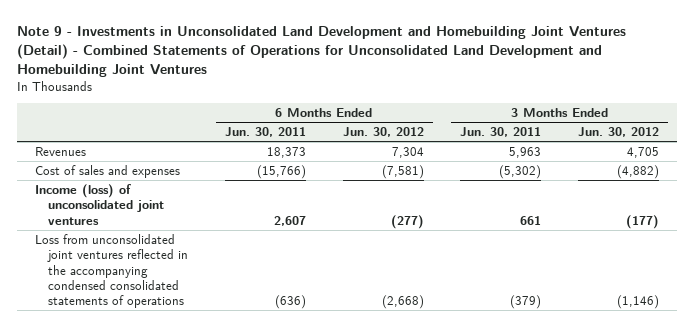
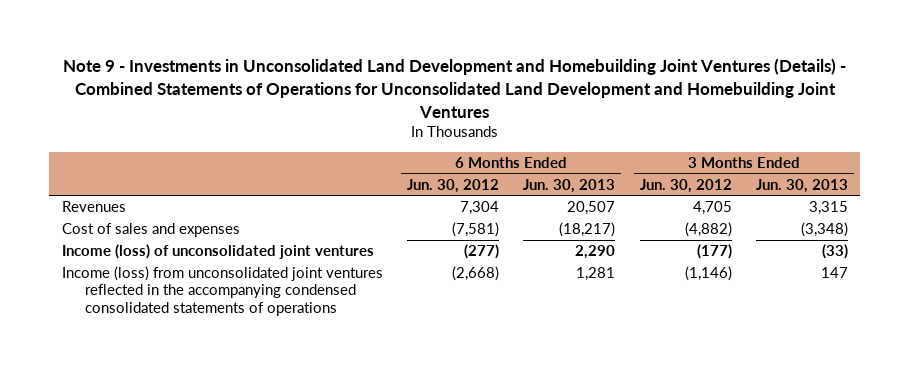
- Note 9 - Investments in Unconsolidated Land Development and Homebuilding Joint Ventures (Detail) - Combined Statements of Operations for Unconsolidated Land Development and Homebuilding Joint Ventures
+ Note 9 - Investments in Unconsolidated Land Development and Homebuilding Joint Ventures (Details) - Combined Statements of Operations for Unconsolidated Land Development and Homebuilding Joint Ventures
- | 6 Months Ended Jun. 30, 2011 | 6 Months Ended Jun. 30, 2012 | 3 Months Ended Jun. 30, 2011 | 3 Months Ended Jun. 30, 2012
+ | 6 Months Ended Jun. 30, 2012 | 6 Months Ended Jun. 30, 2013 | 3 Months Ended Jun. 30, 2012 | 3 Months Ended Jun. 30, 2013
- Loss from unconsolidated joint ventures reflected in the accompanying condensed consolidated statements of operations | (636) | (2,668) | (379) | (1,146)
+ Income (loss) from unconsolidated joint ventures reflected in the accompanying condensed consolidated statements of operations | (2,668) | 1,281 | (1,146) | 147

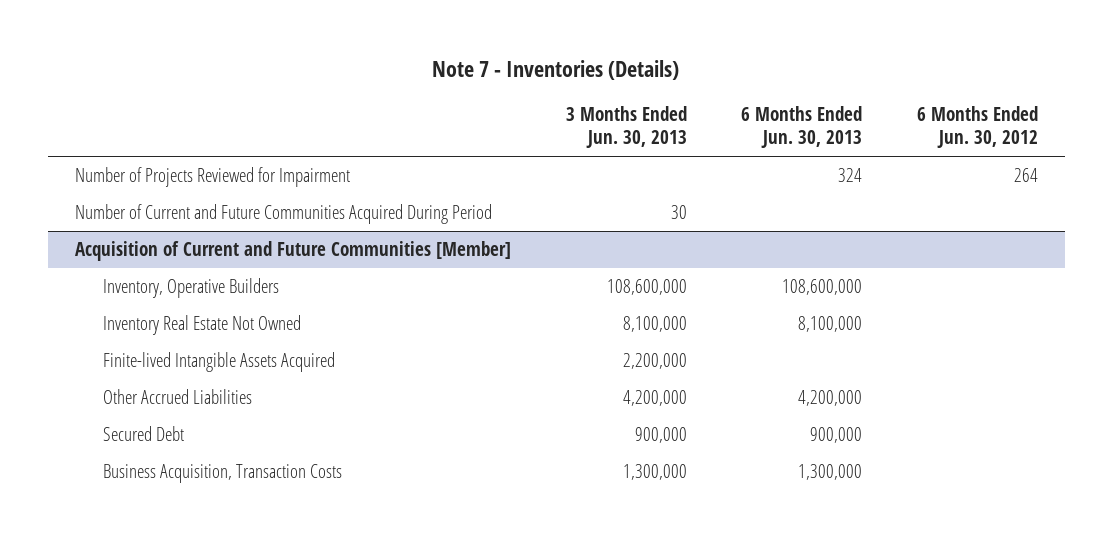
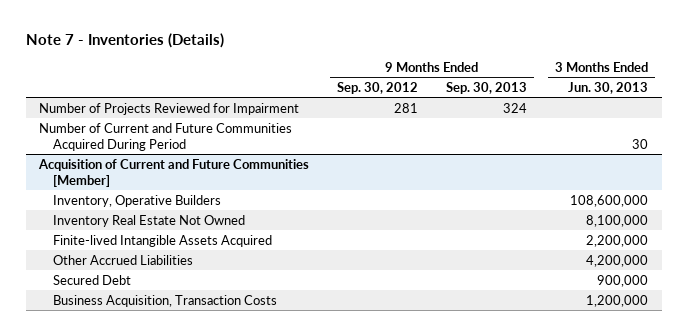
- | 3 Months Ended Jun. 30, 2013 | 6 Months Ended Jun. 30, 2013 | 6 Months Ended Jun. 30, 2012
+ | 9 Months Ended Sep. 30, 2012 | 9 Months Ended Sep. 30, 2013 | 3 Months Ended Jun. 30, 2013
@ Acquisition of Current and Future Communities [Member]
- Business Acquisition, Transaction Costs | 1,300,000 | 1,300,000 |
+ Business Acquisition, Transaction Costs | | | 1,200,000

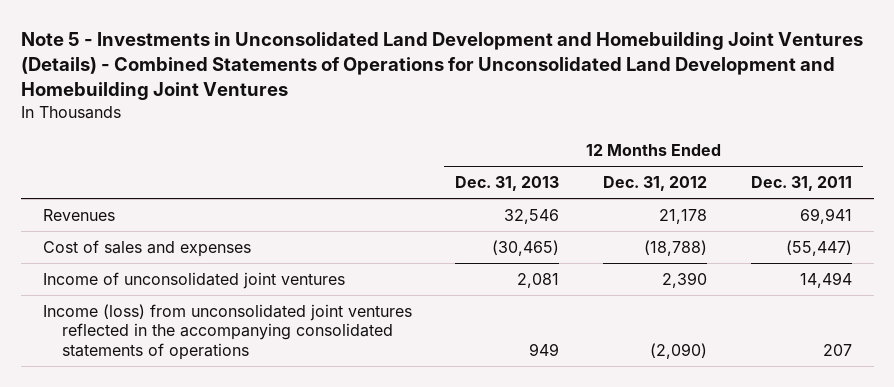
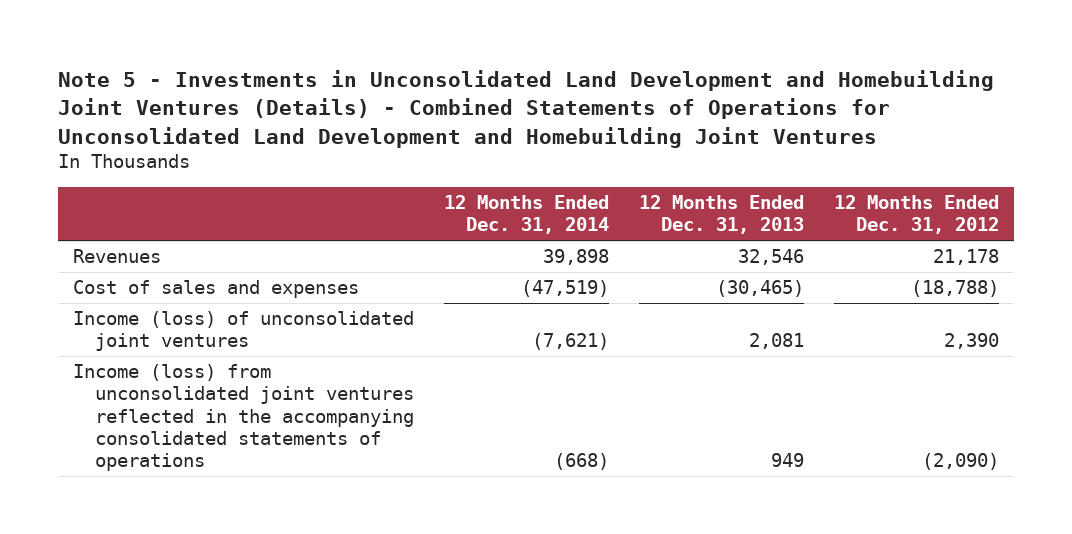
- | 12 Months Ended Dec. 31, 2013 | 12 Months Ended Dec. 31, 2012 | 12 Months Ended Dec. 31, 2011
+ | 12 Months Ended Dec. 31, 2014 | 12 Months Ended Dec. 31, 2013 | 12 Months Ended Dec. 31, 2012
- Income of unconsolidated joint ventures | 2,081 | 2,390 | 14,494
+ Income (loss) of unconsolidated joint ventures | (7,621) | 2,081 | 2,390

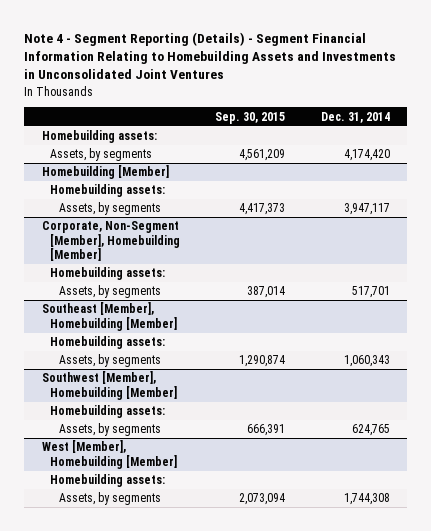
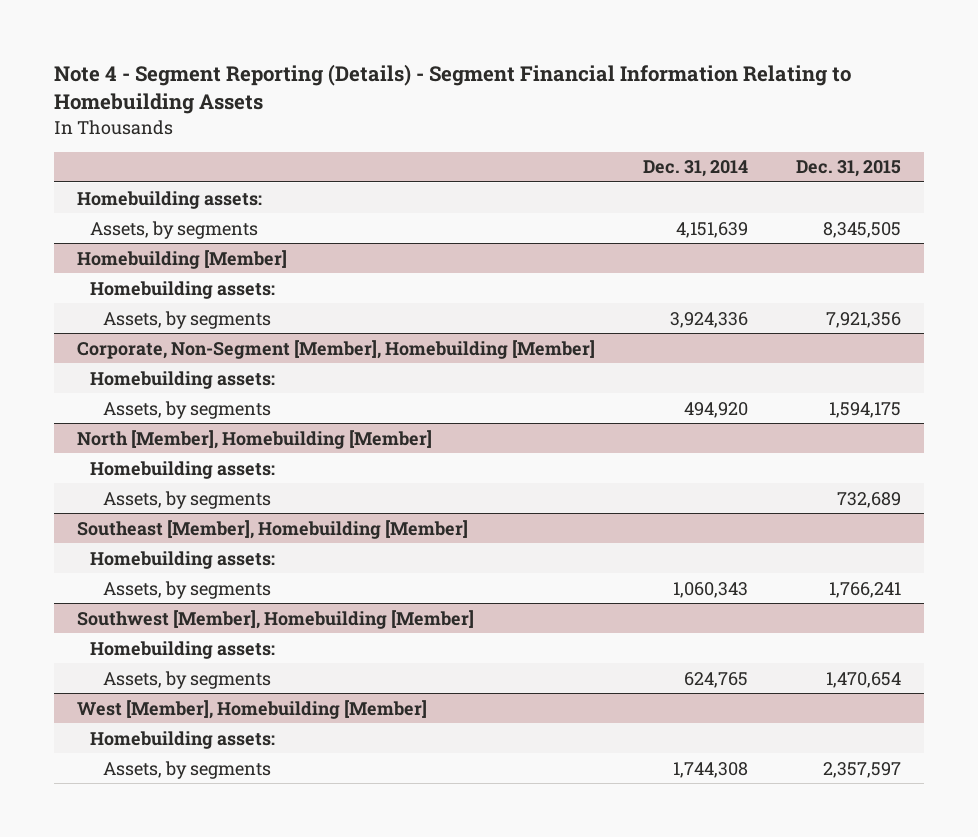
- Note 4 - Segment Reporting (Details) - Segment Financial Information Relating to Homebuilding Assets and Investments in Unconsolidated Joint Ventures
+ Note 4 - Segment Reporting (Details) - Segment Financial Information Relating to Homebuilding Assets
- | Sep. 30, 2015 | Dec. 31, 2014
+ | Dec. 31, 2014 | Dec. 31, 2015
- Assets, by segments | 4,561,209 | 4,174,420
+ Assets, by segments | 4,151,639 | 8,345,505
@ Homebuilding [Member]
- Assets, by segments | 4,417,373 | 3,947,117
+ Assets, by segments | 3,924,336 | 7,921,356
@ Corporate, Non-Segment [Member], Homebuilding [Member]
- Assets, by segments | 387,014 | 517,701
+ Assets, by segments | 494,920 | 1,594,175
+ North [Member], Homebuilding [Member]
+ Homebuilding assets:
+ Assets, by segments | | 732,689

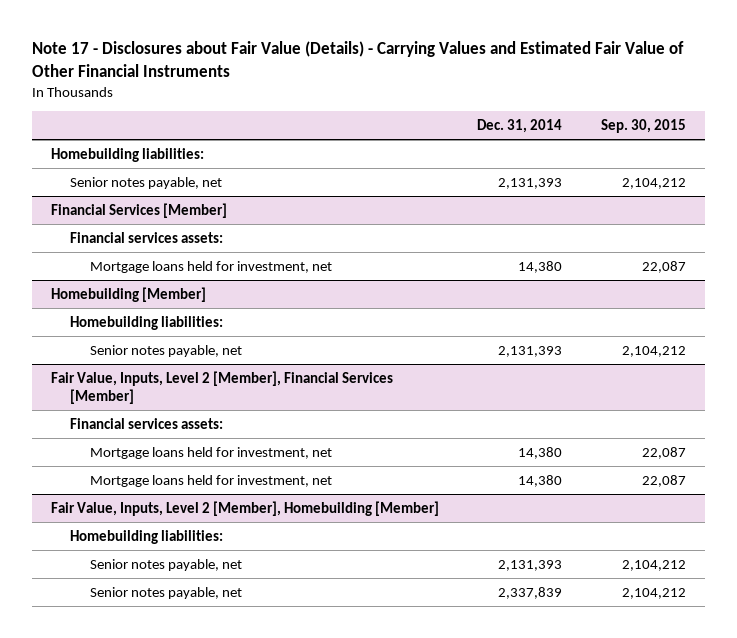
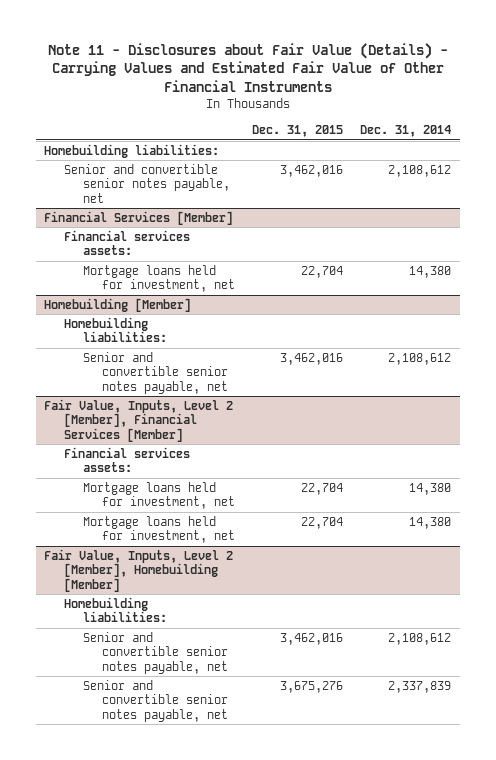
- Note 17 - Disclosures about Fair Value (Details) - Carrying Values and Estimated Fair Value of Other Financial Instruments
+ Note 11 - Disclosures about Fair Value (Details) - Carrying Values and Estimated Fair Value of Other Financial Instruments
- | Dec. 31, 2014 | Sep. 30, 2015
+ | Dec. 31, 2015 | Dec. 31, 2014
- Senior notes payable, net | 2,131,393 | 2,104,212
+ Senior and convertible senior notes payable, net | 3,462,016 | 2,108,612
@ Homebuilding [Member]
- Senior notes payable, net | 2,131,393 | 2,104,212
+ Senior and convertible senior notes payable, net | 3,462,016 | 2,108,612
@ Fair Value, Inputs, Level 2 [Member], Homebuilding [Member]
- Senior notes payable, net | 2,131,393 | 2,104,212
- Senior notes payable, net | 2,337,839 | 2,104,212
+ Senior and convertible senior notes payable, net | 3,462,016 | 2,108,612
+ Senior and convertible senior notes payable, net | 3,675,276 | 2,337,839

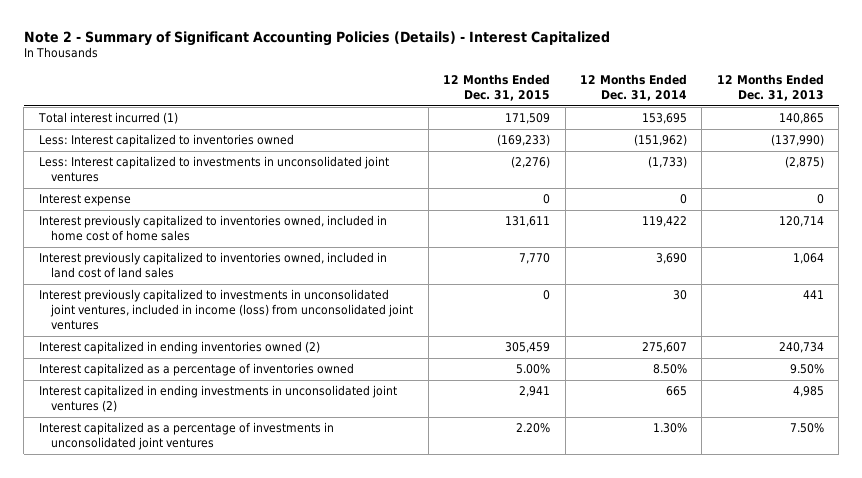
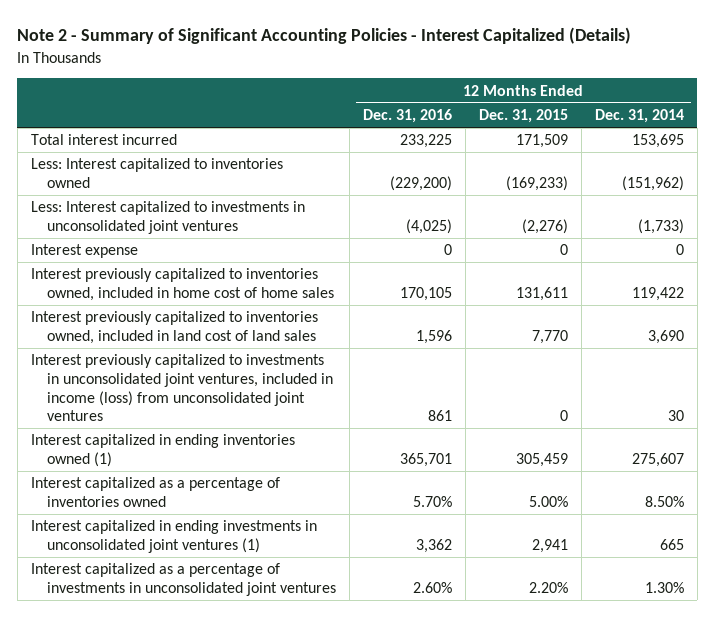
- Note 2 - Summary of Significant Accounting Policies (Details) - Interest Capitalized
+ Note 2 - Summary of Significant Accounting Policies - Interest Capitalized (Details)
- | 12 Months Ended Dec. 31, 2015 | 12 Months Ended Dec. 31, 2014 | 12 Months Ended Dec. 31, 2013
+ | 12 Months Ended Dec. 31, 2016 | 12 Months Ended Dec. 31, 2015 | 12 Months Ended Dec. 31, 2014
- Total interest incurred (1) | 171,509 | 153,695 | 140,865
+ Total interest incurred | 233,225 | 171,509 | 153,695
- Interest capitalized in ending inventories owned (2) | 305,459 | 275,607 | 240,734
+ Interest capitalized in ending inventories owned (1) | 365,701 | 305,459 | 275,607
- Interest capitalized in ending investments in unconsolidated joint ventures (2) | 2,941 | 665 | 4,985
+ Interest capitalized in ending investments in unconsolidated joint ventures (1) | 3,362 | 2,941 | 665

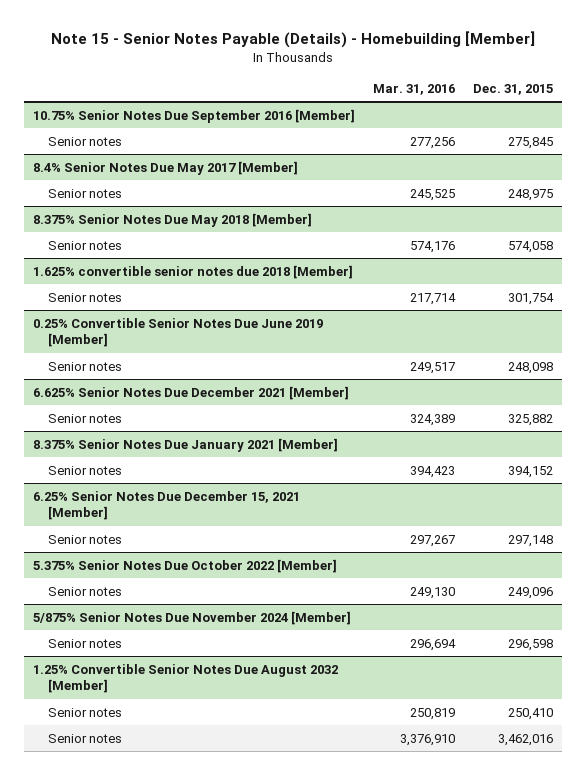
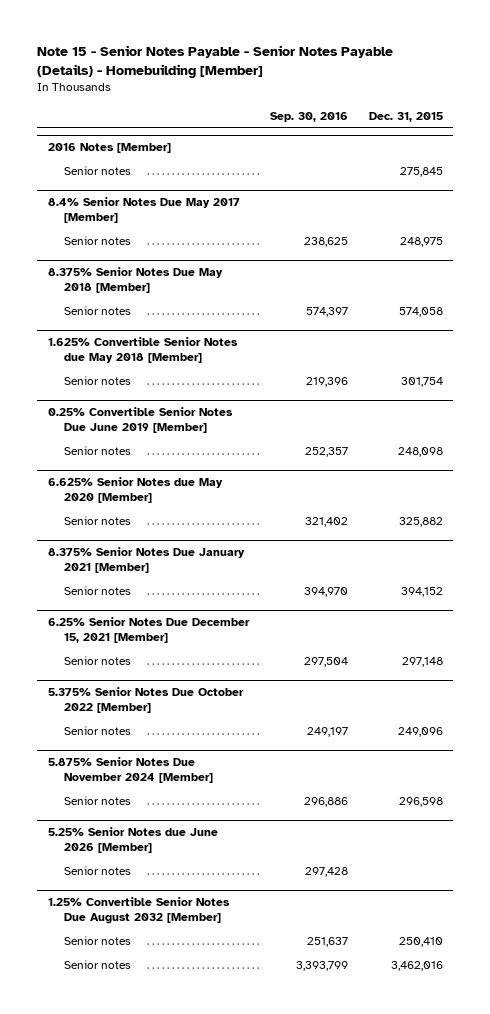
- Note 15 - Senior Notes Payable (Details) - Homebuilding [Member]
+ Note 15 - Senior Notes Payable - Senior Notes Payable (Details) - Homebuilding [Member]
- | Mar. 31, 2016 | Dec. 31, 2015
+ | Sep. 30, 2016 | Dec. 31, 2015
- 10.75% Senior Notes Due September 2016 [Member]
+ 2016 Notes [Member]
- 1.625% convertible senior notes due 2018 [Member]
+ 1.625% Convertible Senior Notes due May 2018 [Member]
- 6.625% Senior Notes Due December 2021 [Member]
+ 6.625% Senior Notes due May 2020 [Member]
- 5/875% Senior Notes Due November 2024 [Member]
+ 5.875% Senior Notes Due November 2024 [Member]
+ 5.25% Senior Notes due June 2026 [Member]
+ Senior notes | 297,428 |

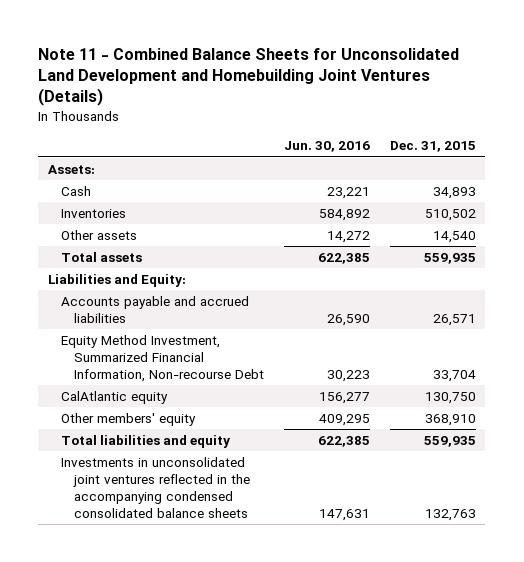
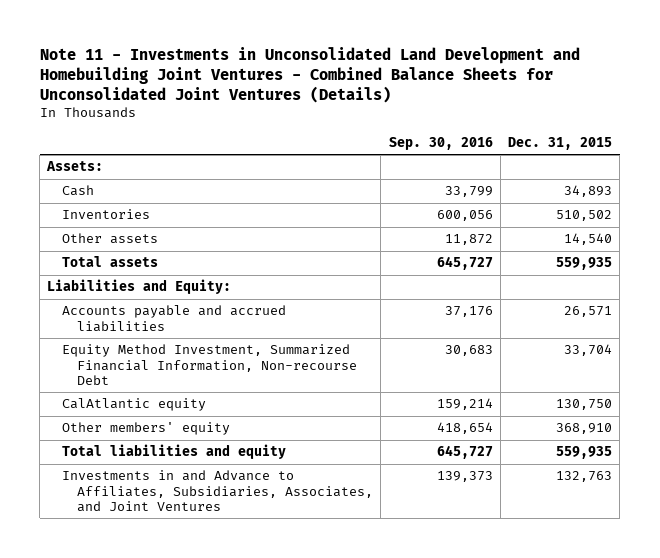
- Note 11 - Combined Balance Sheets for Unconsolidated Land Development and Homebuilding Joint Ventures (Details)
+ Note 11 - Investments in Unconsolidated Land Development and Homebuilding Joint Ventures - Combined Balance Sheets for Unconsolidated Joint Ventures (Details)
- | Jun. 30, 2016 | Dec. 31, 2015
+ | Sep. 30, 2016 | Dec. 31, 2015
- Investments in unconsolidated joint ventures reflected in the accompanying condensed consolidated balance sheets | 147,631 | 132,763
+ Investments in and Advance to Affiliates, Subsidiaries, Associates, and Joint Ventures | 139,373 | 132,763

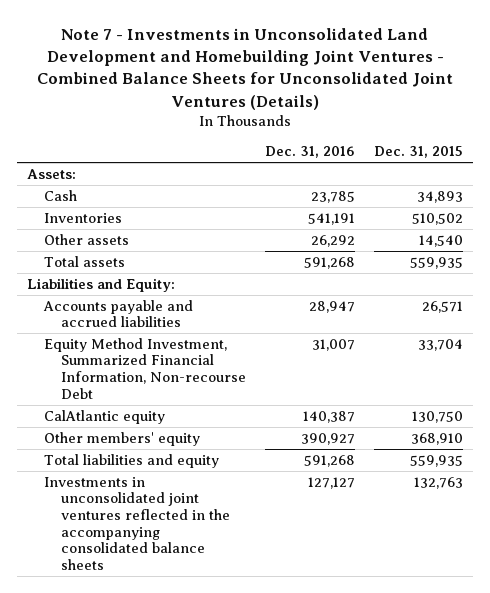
- Note 11 - Investments in Unconsolidated Land Development and Homebuilding Joint Ventures - Combined Balance Sheets for Unconsolidated Joint Ventures (Details)
+ Note 7 - Investments in Unconsolidated Land Development and Homebuilding Joint Ventures - Combined Balance Sheets for Unconsolidated Joint Ventures (Details)
- | Sep. 30, 2016 | Dec. 31, 2015
+ | Dec. 31, 2016 | Dec. 31, 2015
- Investments in and Advance to Affiliates, Subsidiaries, Associates, and Joint Ventures | 139,373 | 132,763
+ Investments in unconsolidated joint ventures reflected in the accompanying consolidated balance sheets | 127,127 | 132,763

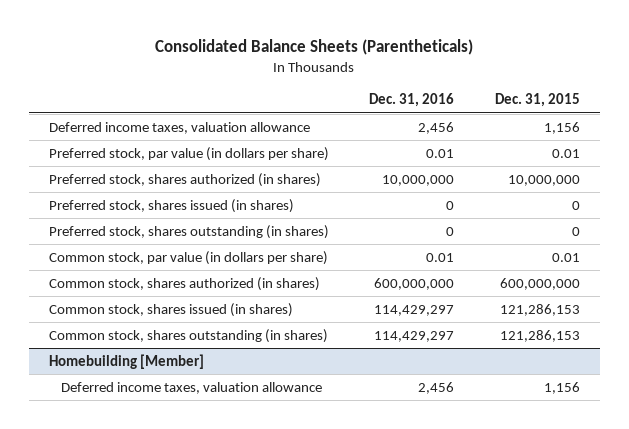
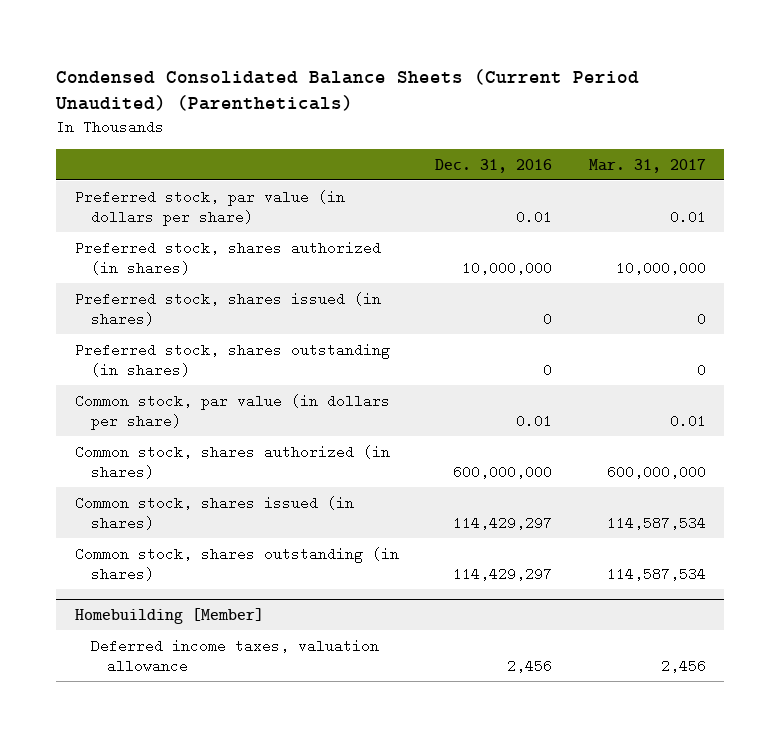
- Consolidated Balance Sheets (Parentheticals)
+ Condensed Consolidated Balance Sheets (Current Period Unaudited) (Parentheticals)
- | Dec. 31, 2016 | Dec. 31, 2015
+ | Dec. 31, 2016 | Mar. 31, 2017
- Deferred income taxes, valuation allowance | 2,456 | 1,156

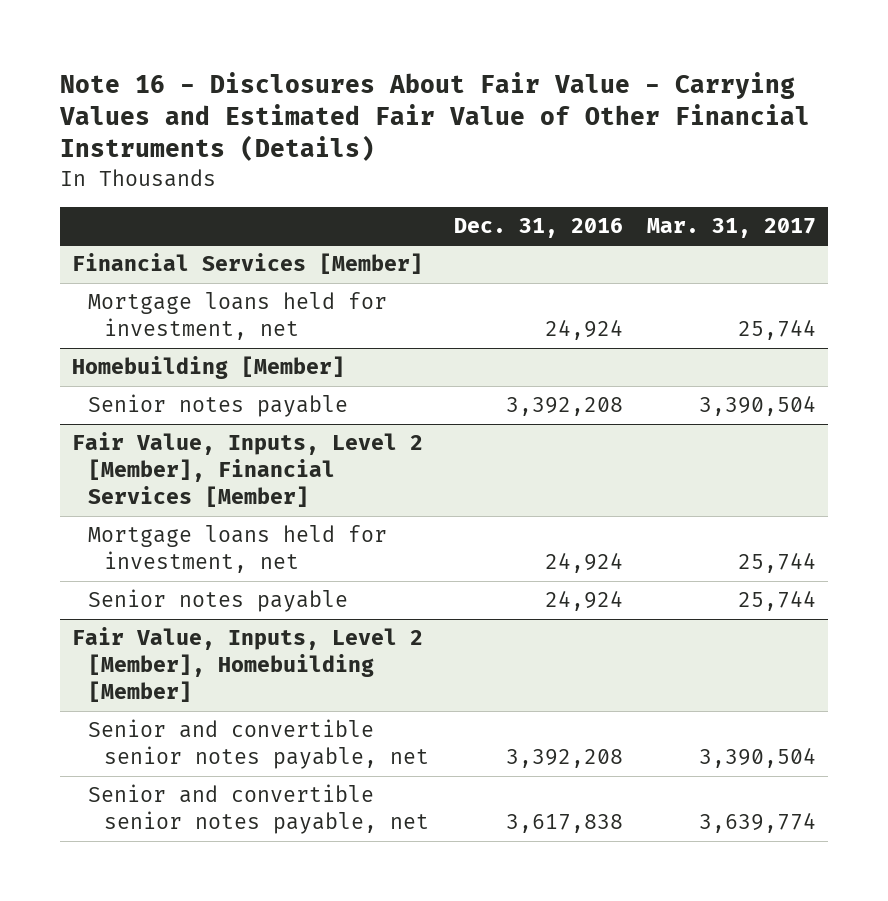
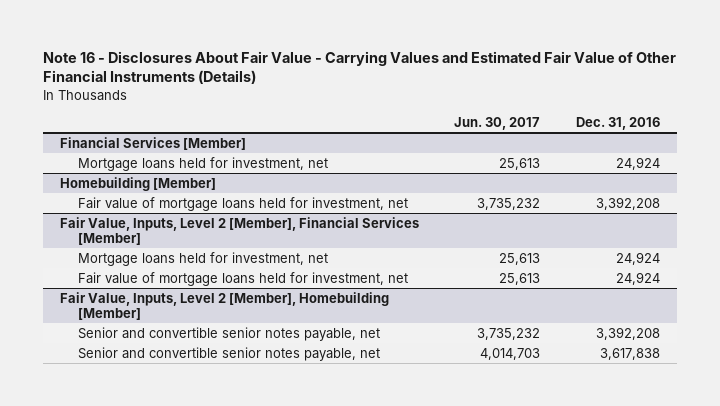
- | Dec. 31, 2016 | Mar. 31, 2017
+ | Jun. 30, 2017 | Dec. 31, 2016
@ Homebuilding [Member]
- Senior notes payable | 3,392,208 | 3,390,504
+ Fair value of mortgage loans held for investment, net | 3,735,232 | 3,392,208
@ Fair Value, Inputs, Level 2 [Member], Financial Services [Member]
- Senior notes payable | 24,924 | 25,744
+ Fair value of mortgage loans held for investment, net | 25,613 | 24,924

